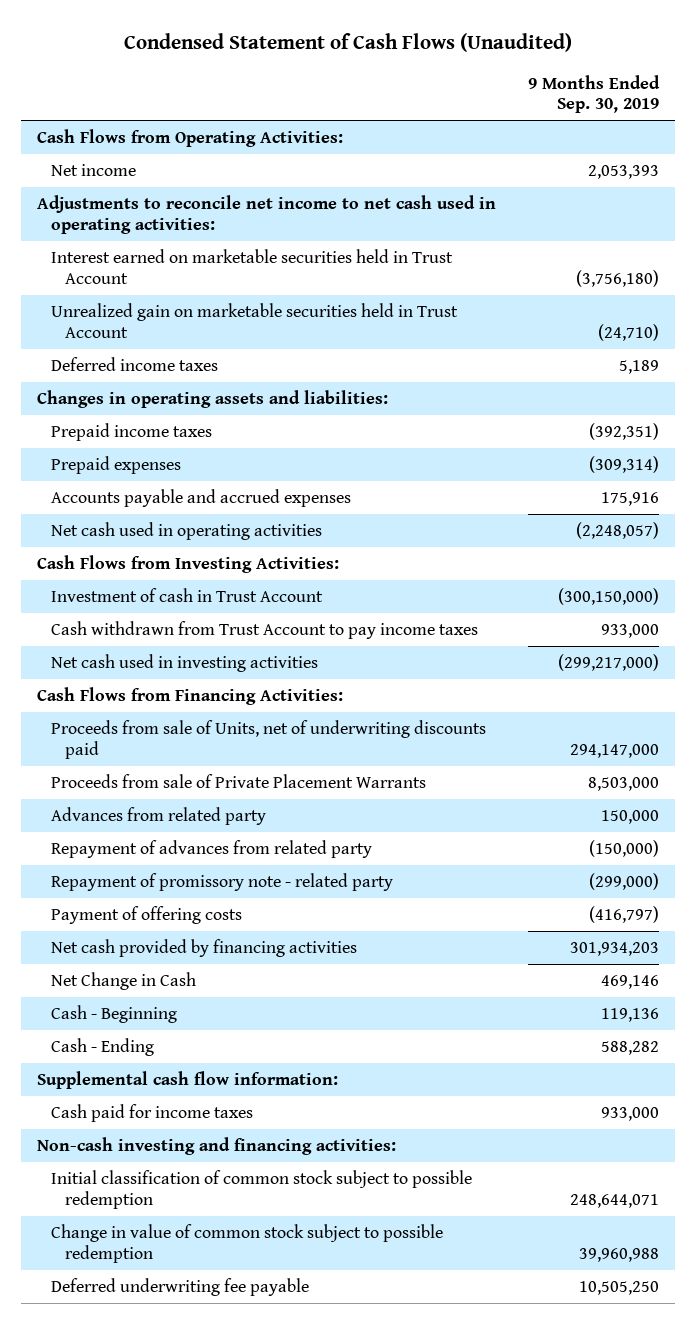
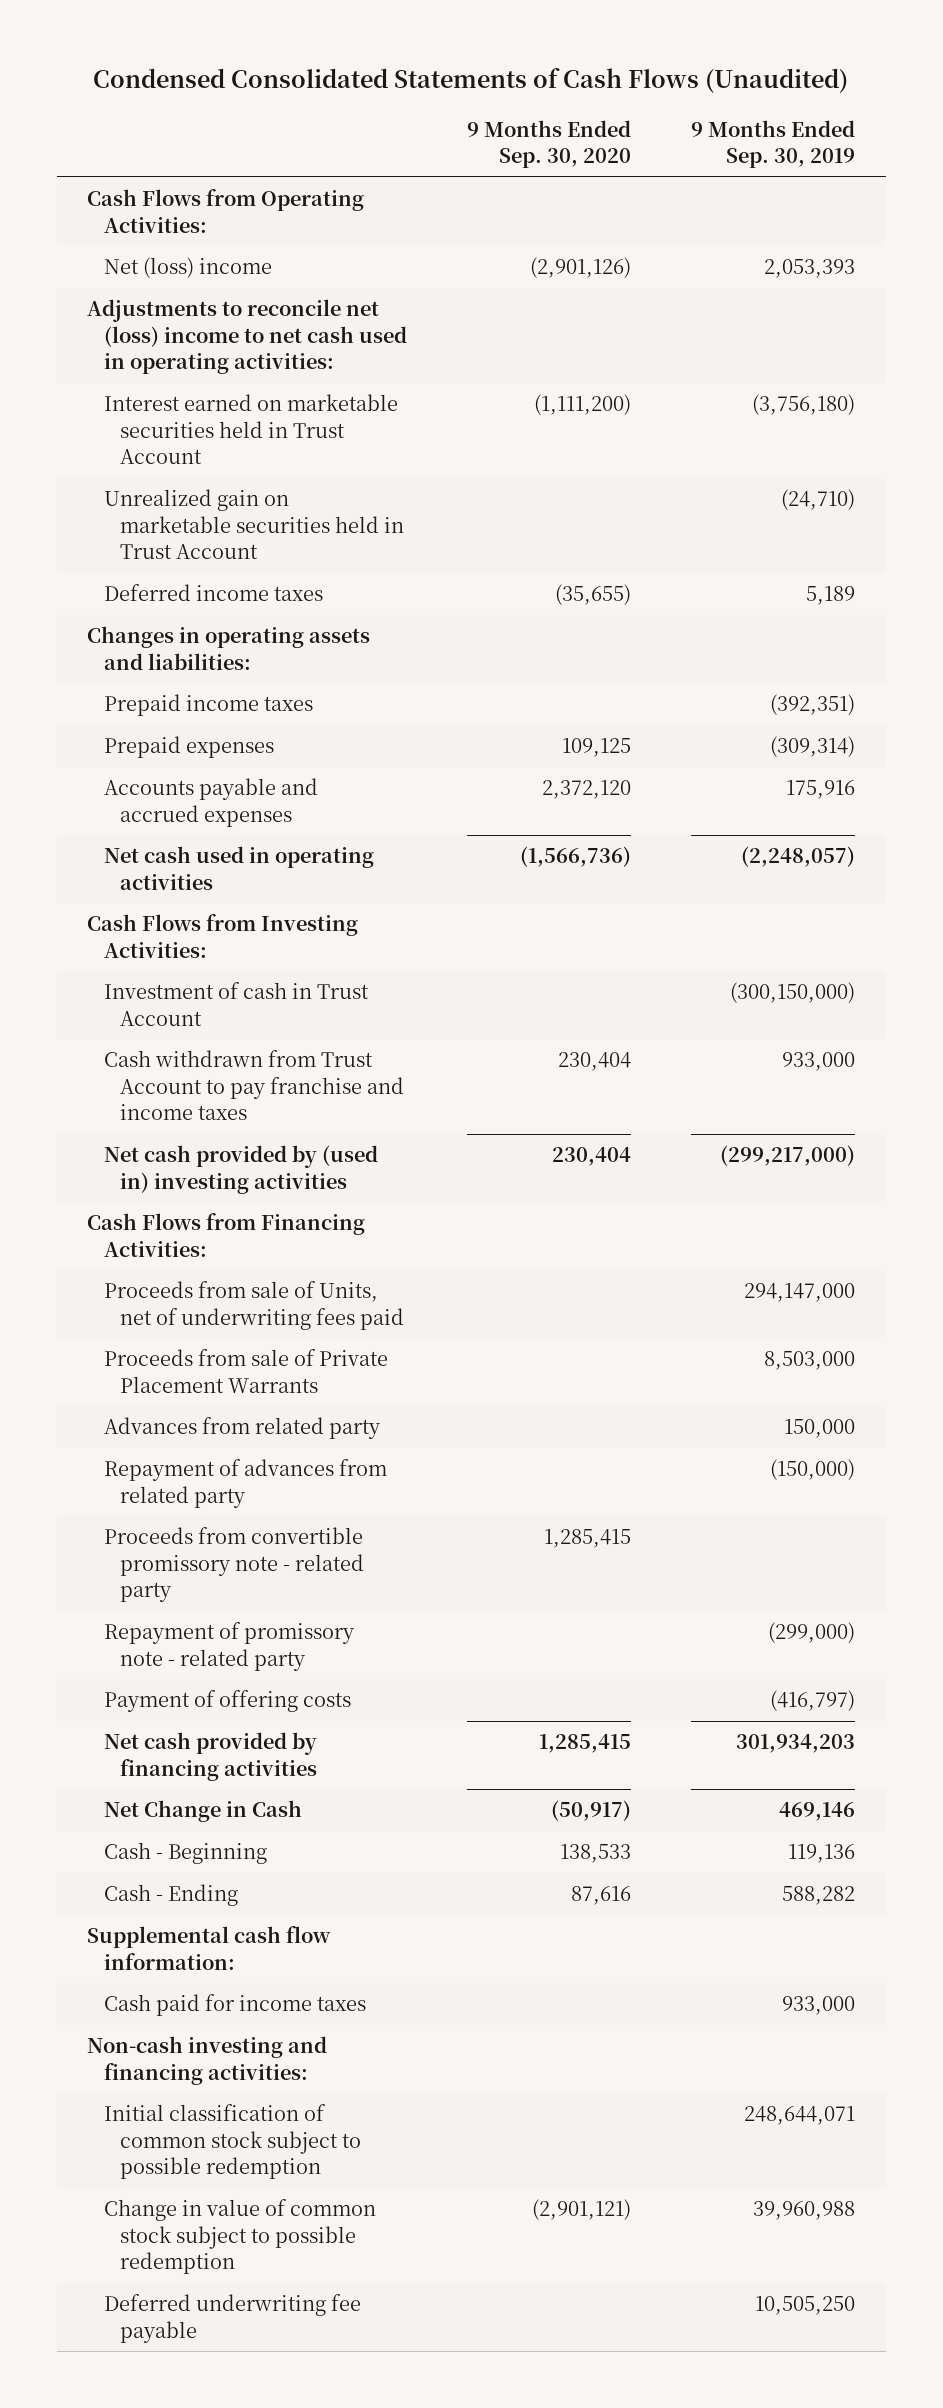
- Condensed Statement of Cash Flows (Unaudited)
+ Condensed Consolidated Statements of Cash Flows (Unaudited)
- | 9 Months Ended Sep. 30, 2019
+ | 9 Months Ended Sep. 30, 2020 | 9 Months Ended Sep. 30, 2019
- Net income | 2,053,393
- Adjustments to reconcile net income to net cash used in operating activities:
+ Net (loss) income | (2,901,126) | 2,053,393
+ Adjustments to reconcile net (loss) income to net cash used in operating activities:
- Cash withdrawn from Trust Account to pay income taxes | 933,000
- Net cash used in investing activities | (299,217,000)
+ Cash withdrawn from Trust Account to pay franchise and income taxes | 230,404 | 933,000
+ Net cash provided by (used in) investing activities | 230,404 | (299,217,000)
- Proceeds from sale of Units, net of underwriting discounts paid | 294,147,000
+ Proceeds from sale of Units, net of underwriting fees paid | | 294,147,000
+ Proceeds from convertible promissory note - related party | 1,285,415 |

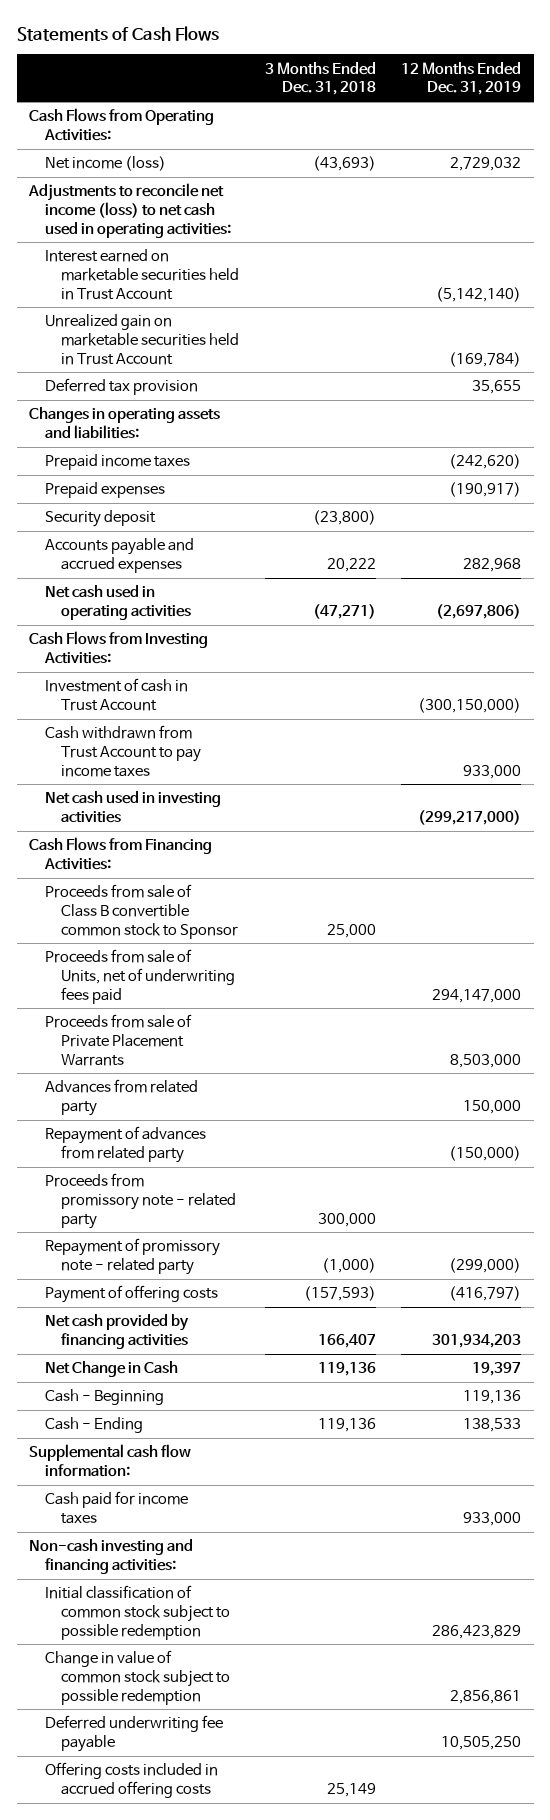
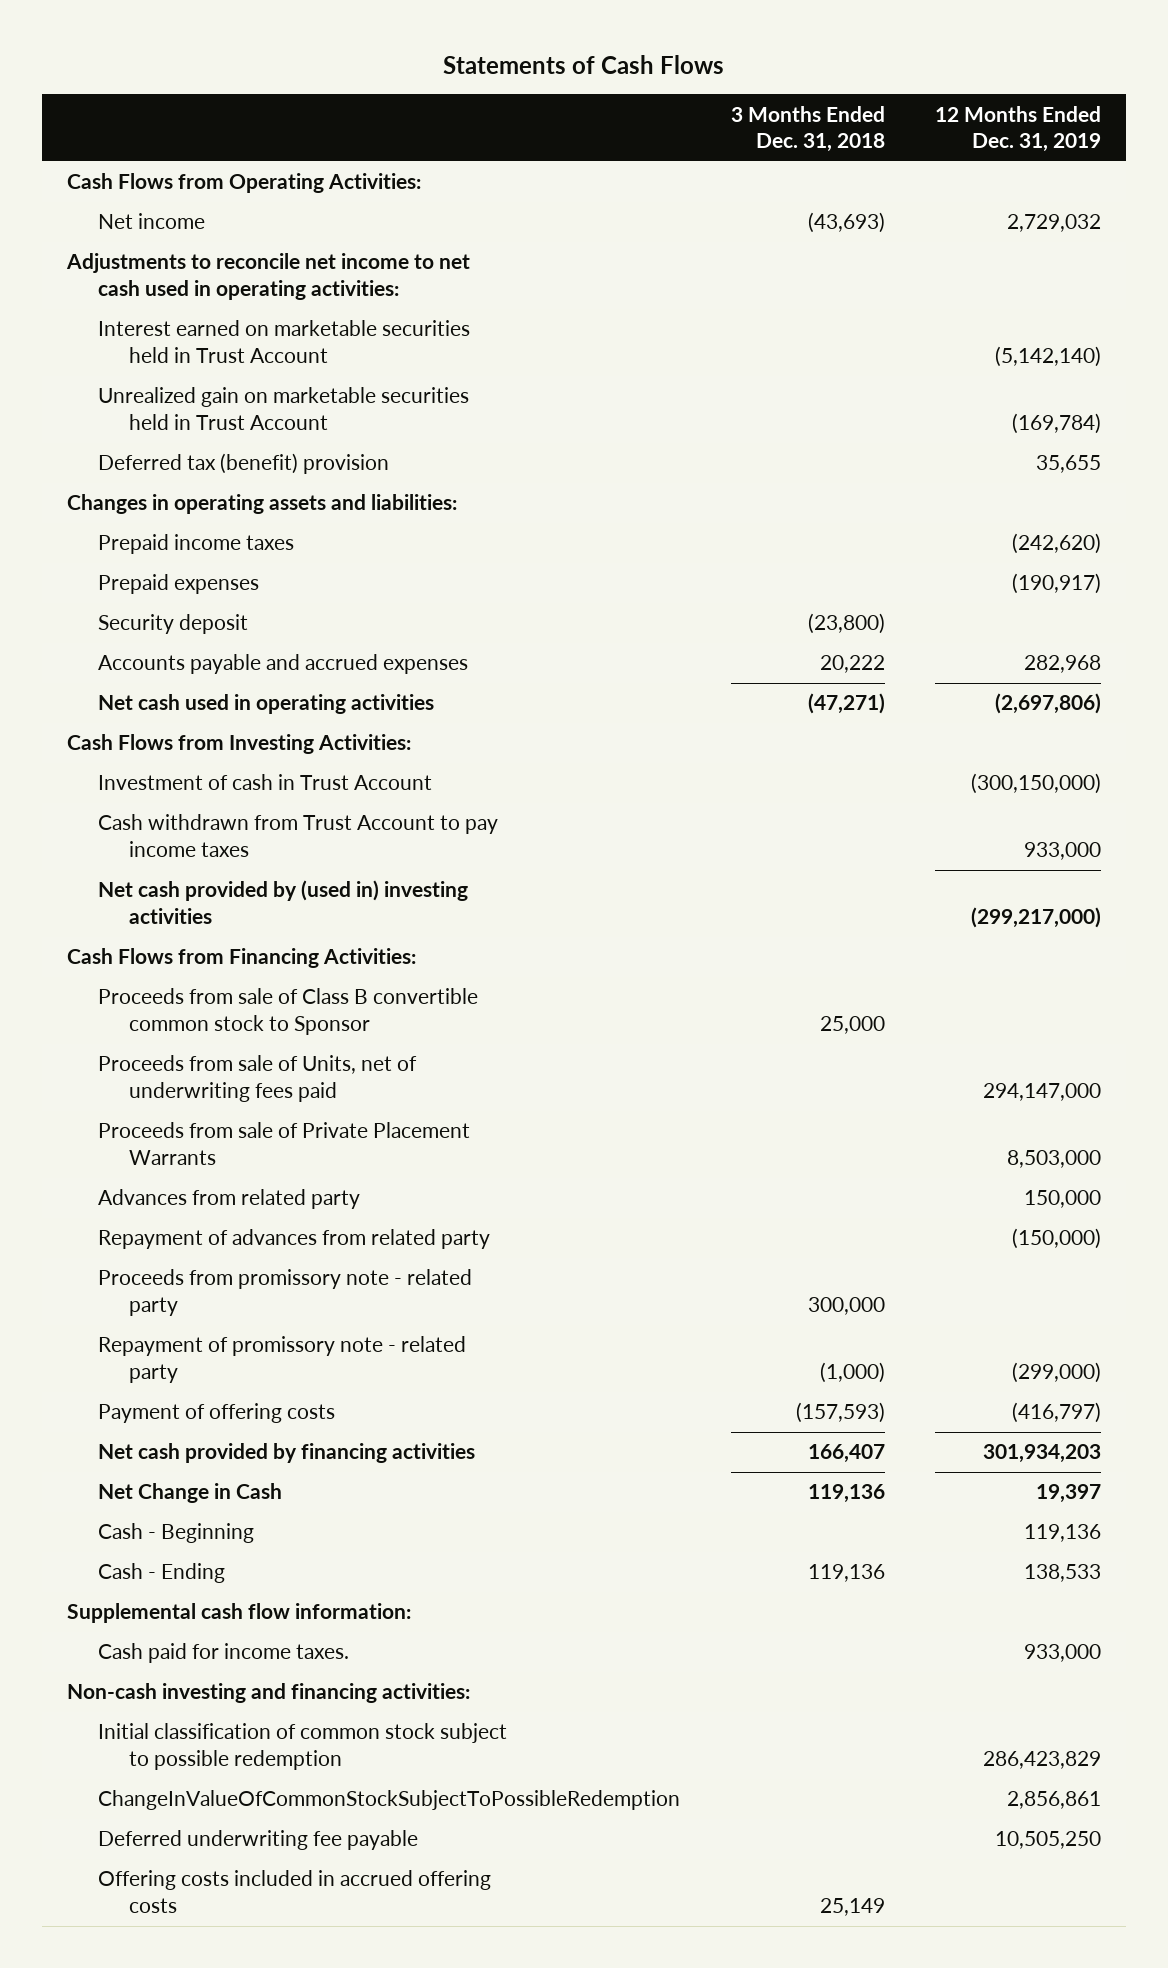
- Net income (loss) | (43,693) | 2,729,032
- Adjustments to reconcile net income (loss) to net cash used in operating activities:
+ Net income | (43,693) | 2,729,032
+ Adjustments to reconcile net income to net cash used in operating activities:
- Deferred tax provision | | 35,655
+ Deferred tax (benefit) provision | | 35,655
- Net cash used in investing activities | | (299,217,000)
+ Net cash provided by (used in) investing activities | | (299,217,000)
- Cash paid for income taxes | | 933,000
+ Cash paid for income taxes. | | 933,000
- Change in value of common stock subject to possible redemption | | 2,856,861
+ ChangeInValueOfCommonStockSubjectToPossibleRedemption | | 2,856,861

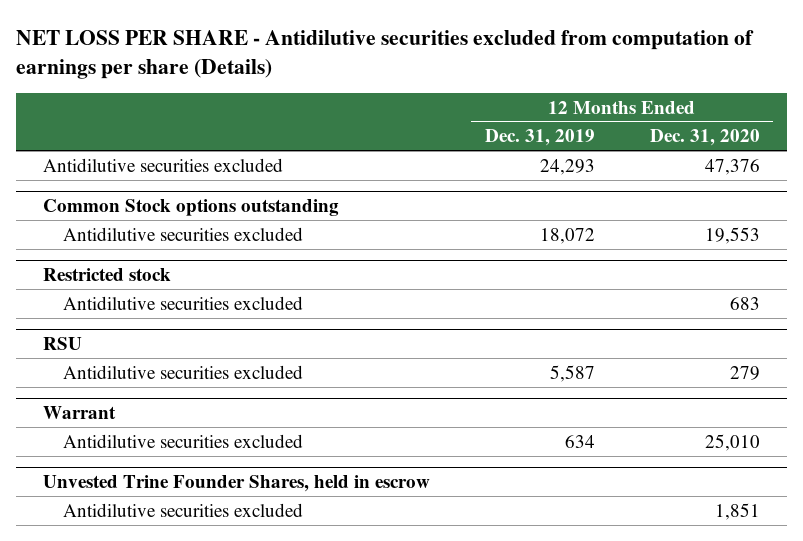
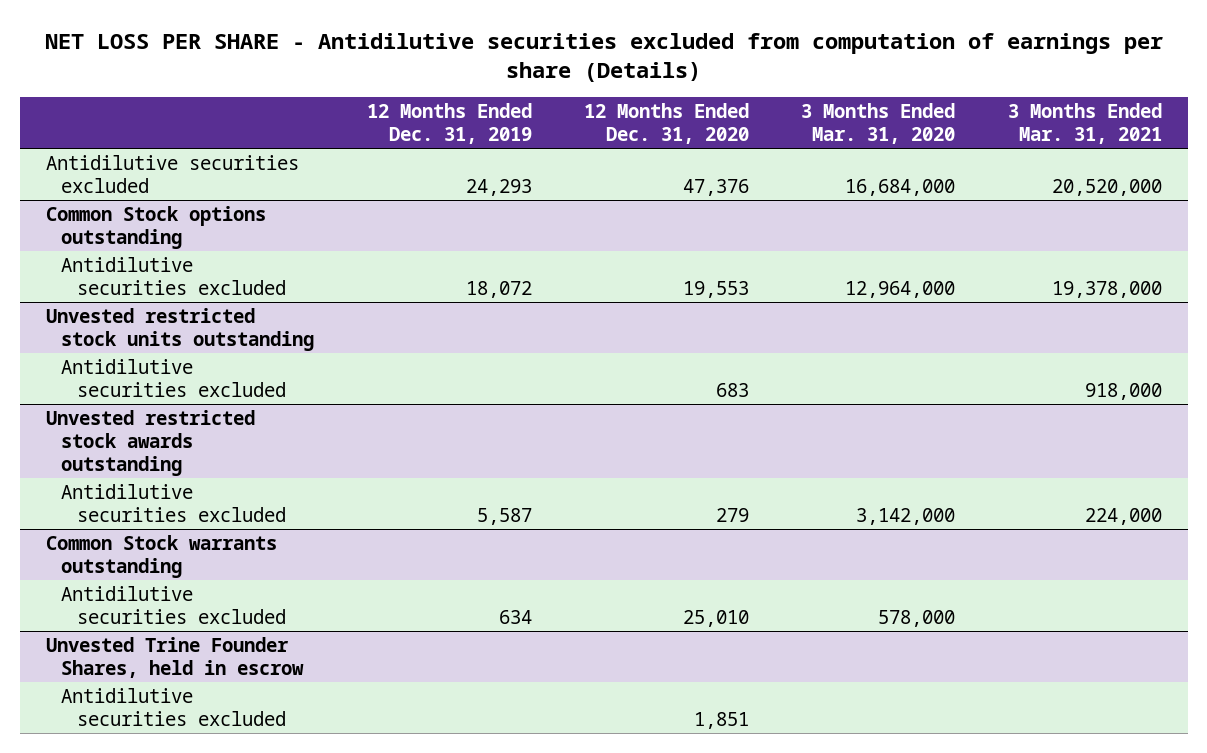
- | 12 Months Ended Dec. 31, 2019 | 12 Months Ended Dec. 31, 2020
+ | 12 Months Ended Dec. 31, 2019 | 12 Months Ended Dec. 31, 2020 | 3 Months Ended Mar. 31, 2020 | 3 Months Ended Mar. 31, 2021
- Restricted stock
+ Unvested restricted stock units outstanding
- RSU
+ Unvested restricted stock awards outstanding
- Warrant
+ Common Stock warrants outstanding

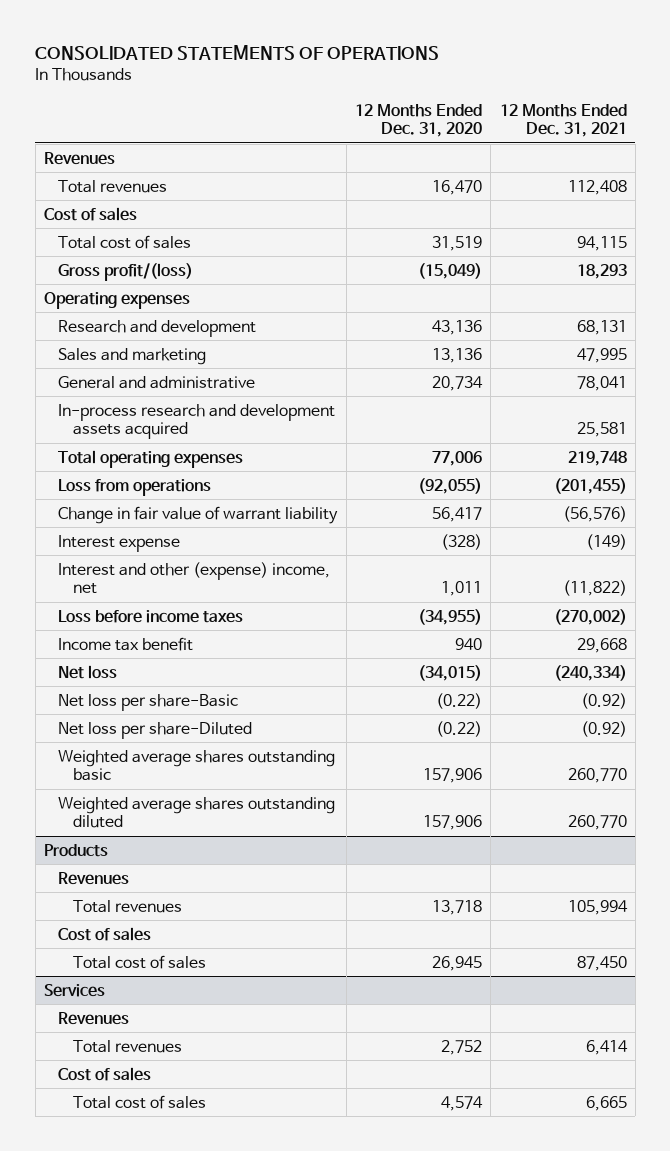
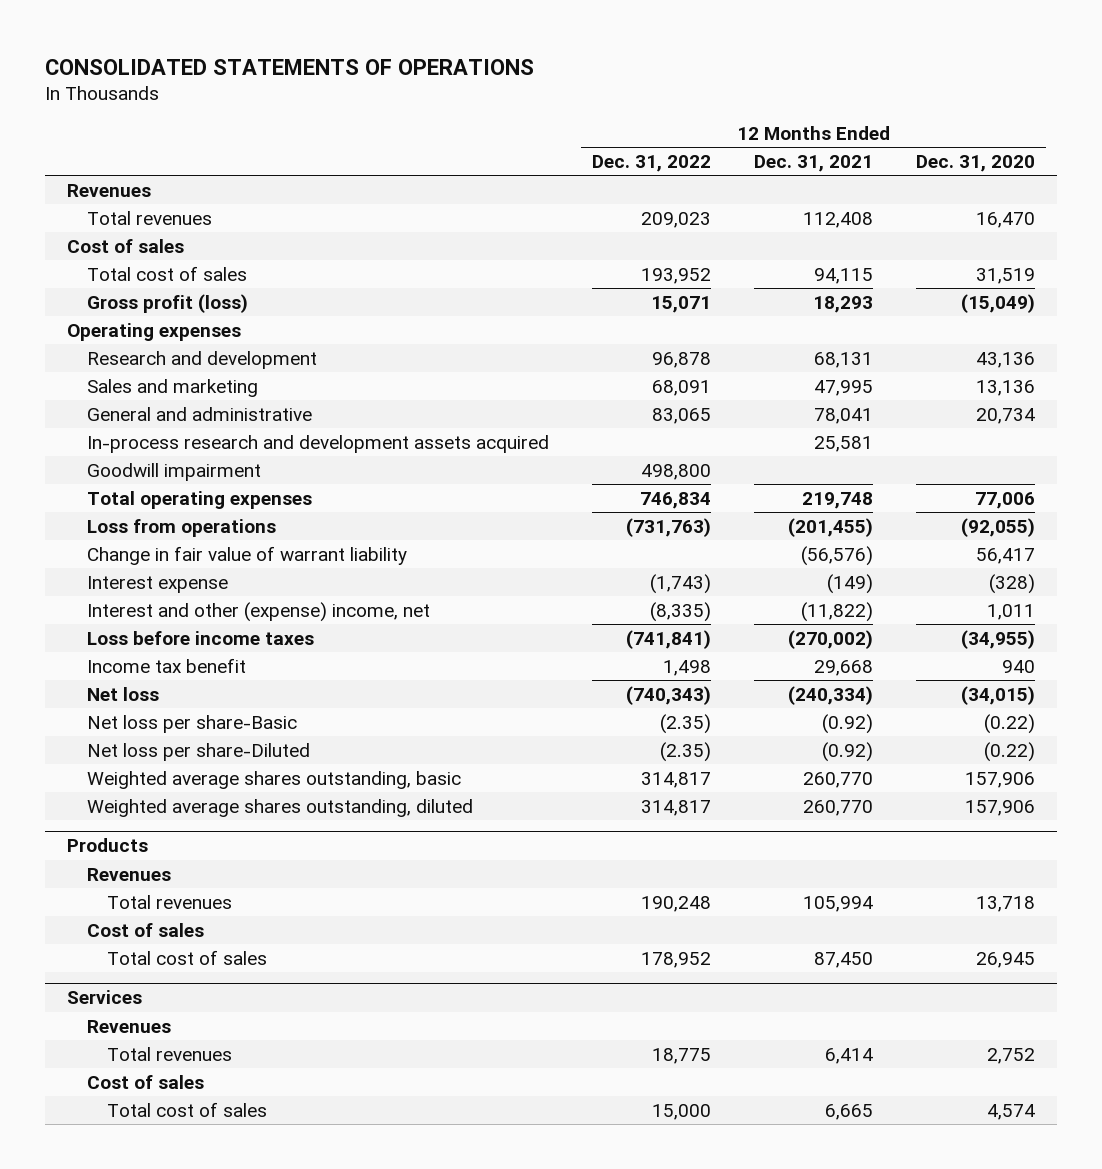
- | 12 Months Ended Dec. 31, 2020 | 12 Months Ended Dec. 31, 2021
+ | 12 Months Ended Dec. 31, 2022 | 12 Months Ended Dec. 31, 2021 | 12 Months Ended Dec. 31, 2020
- Gross profit/(loss) | (15,049) | 18,293
+ Gross profit (loss) | 15,071 | 18,293 | (15,049)
+ Goodwill impairment | 498,800 | |
- Weighted average shares outstanding basic | 157,906 | 260,770
- Weighted average shares outstanding diluted | 157,906 | 260,770
+ Weighted average shares outstanding, basic | 314,817 | 260,770 | 157,906
+ Weighted average shares outstanding, diluted | 314,817 | 260,770 | 157,906

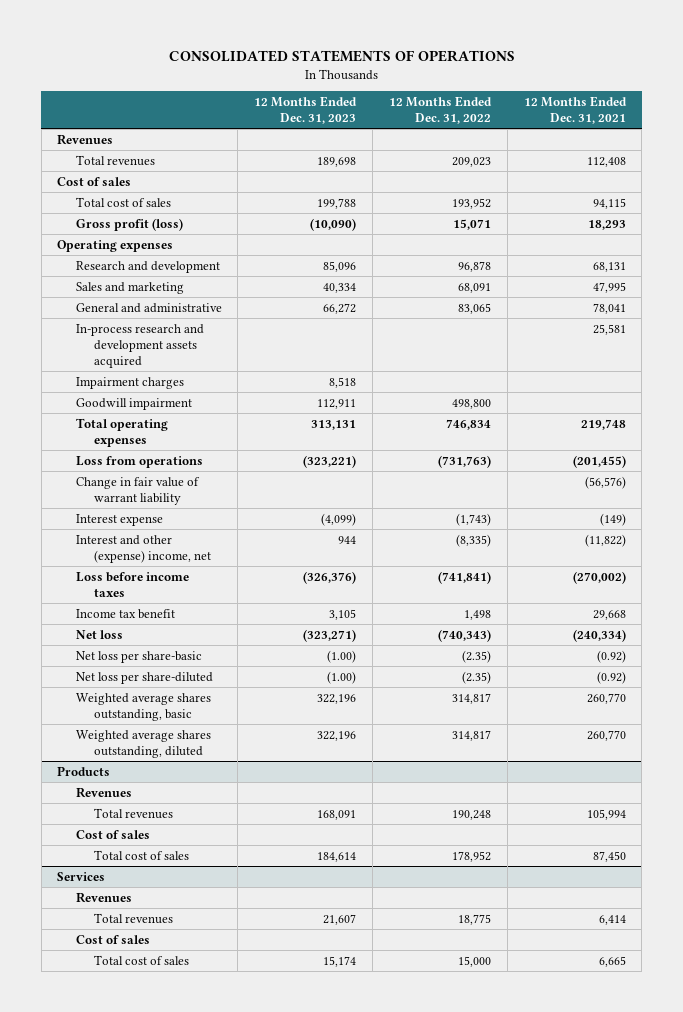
- | 12 Months Ended Dec. 31, 2022 | 12 Months Ended Dec. 31, 2021 | 12 Months Ended Dec. 31, 2020
+ | 12 Months Ended Dec. 31, 2023 | 12 Months Ended Dec. 31, 2022 | 12 Months Ended Dec. 31, 2021
+ Impairment charges | 8,518 | |
- Net loss per share-Basic | (2.35) | (0.92) | (0.22)
- Net loss per share-Diluted | (2.35) | (0.92) | (0.22)
+ Net loss per share-basic | (1.00) | (2.35) | (0.92)
+ Net loss per share-diluted | (1.00) | (2.35) | (0.92)

